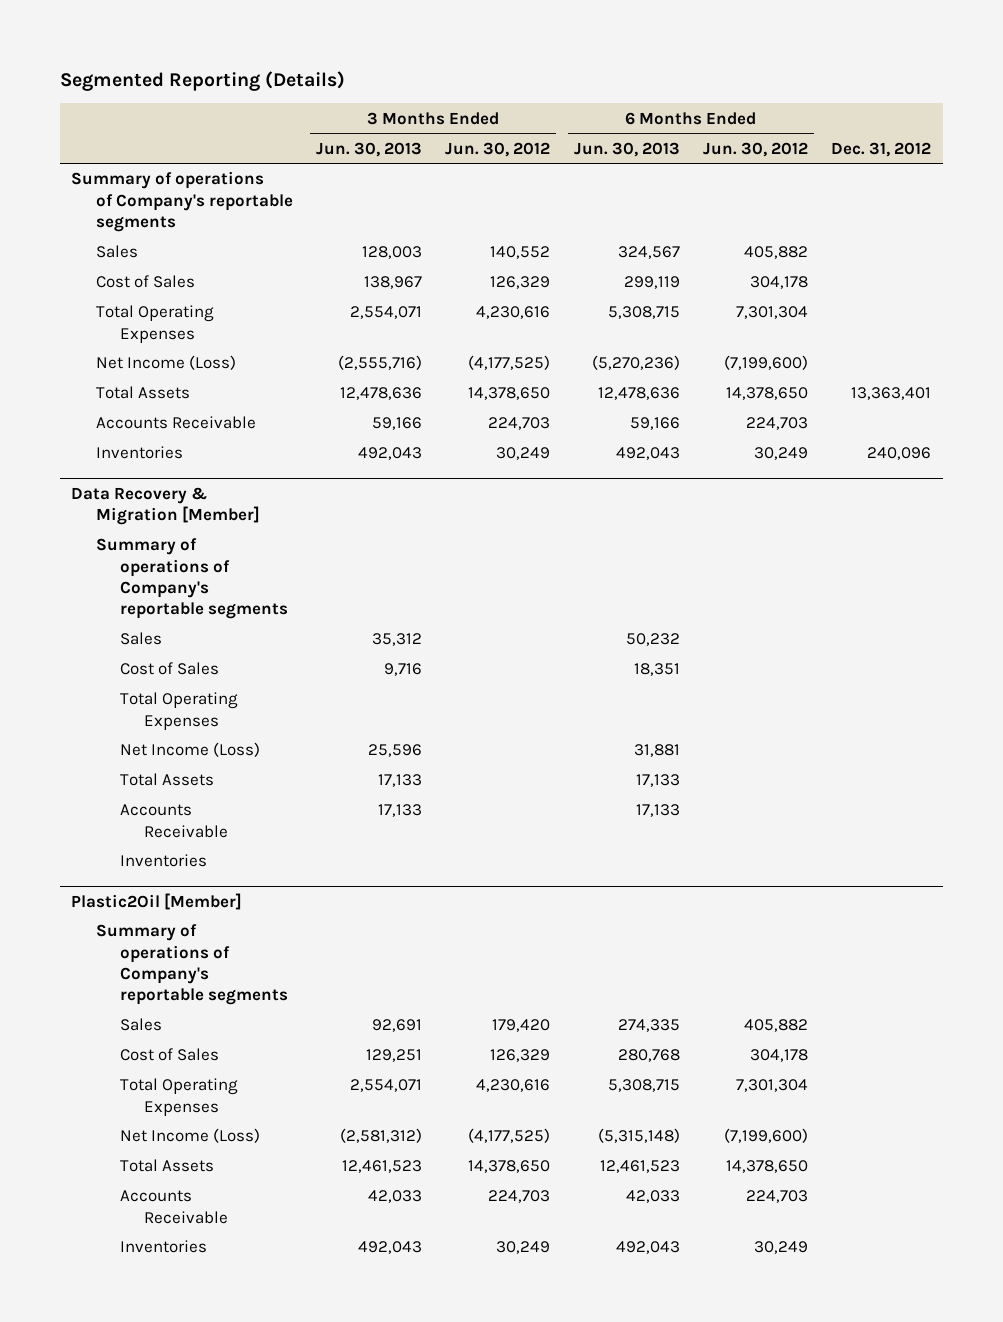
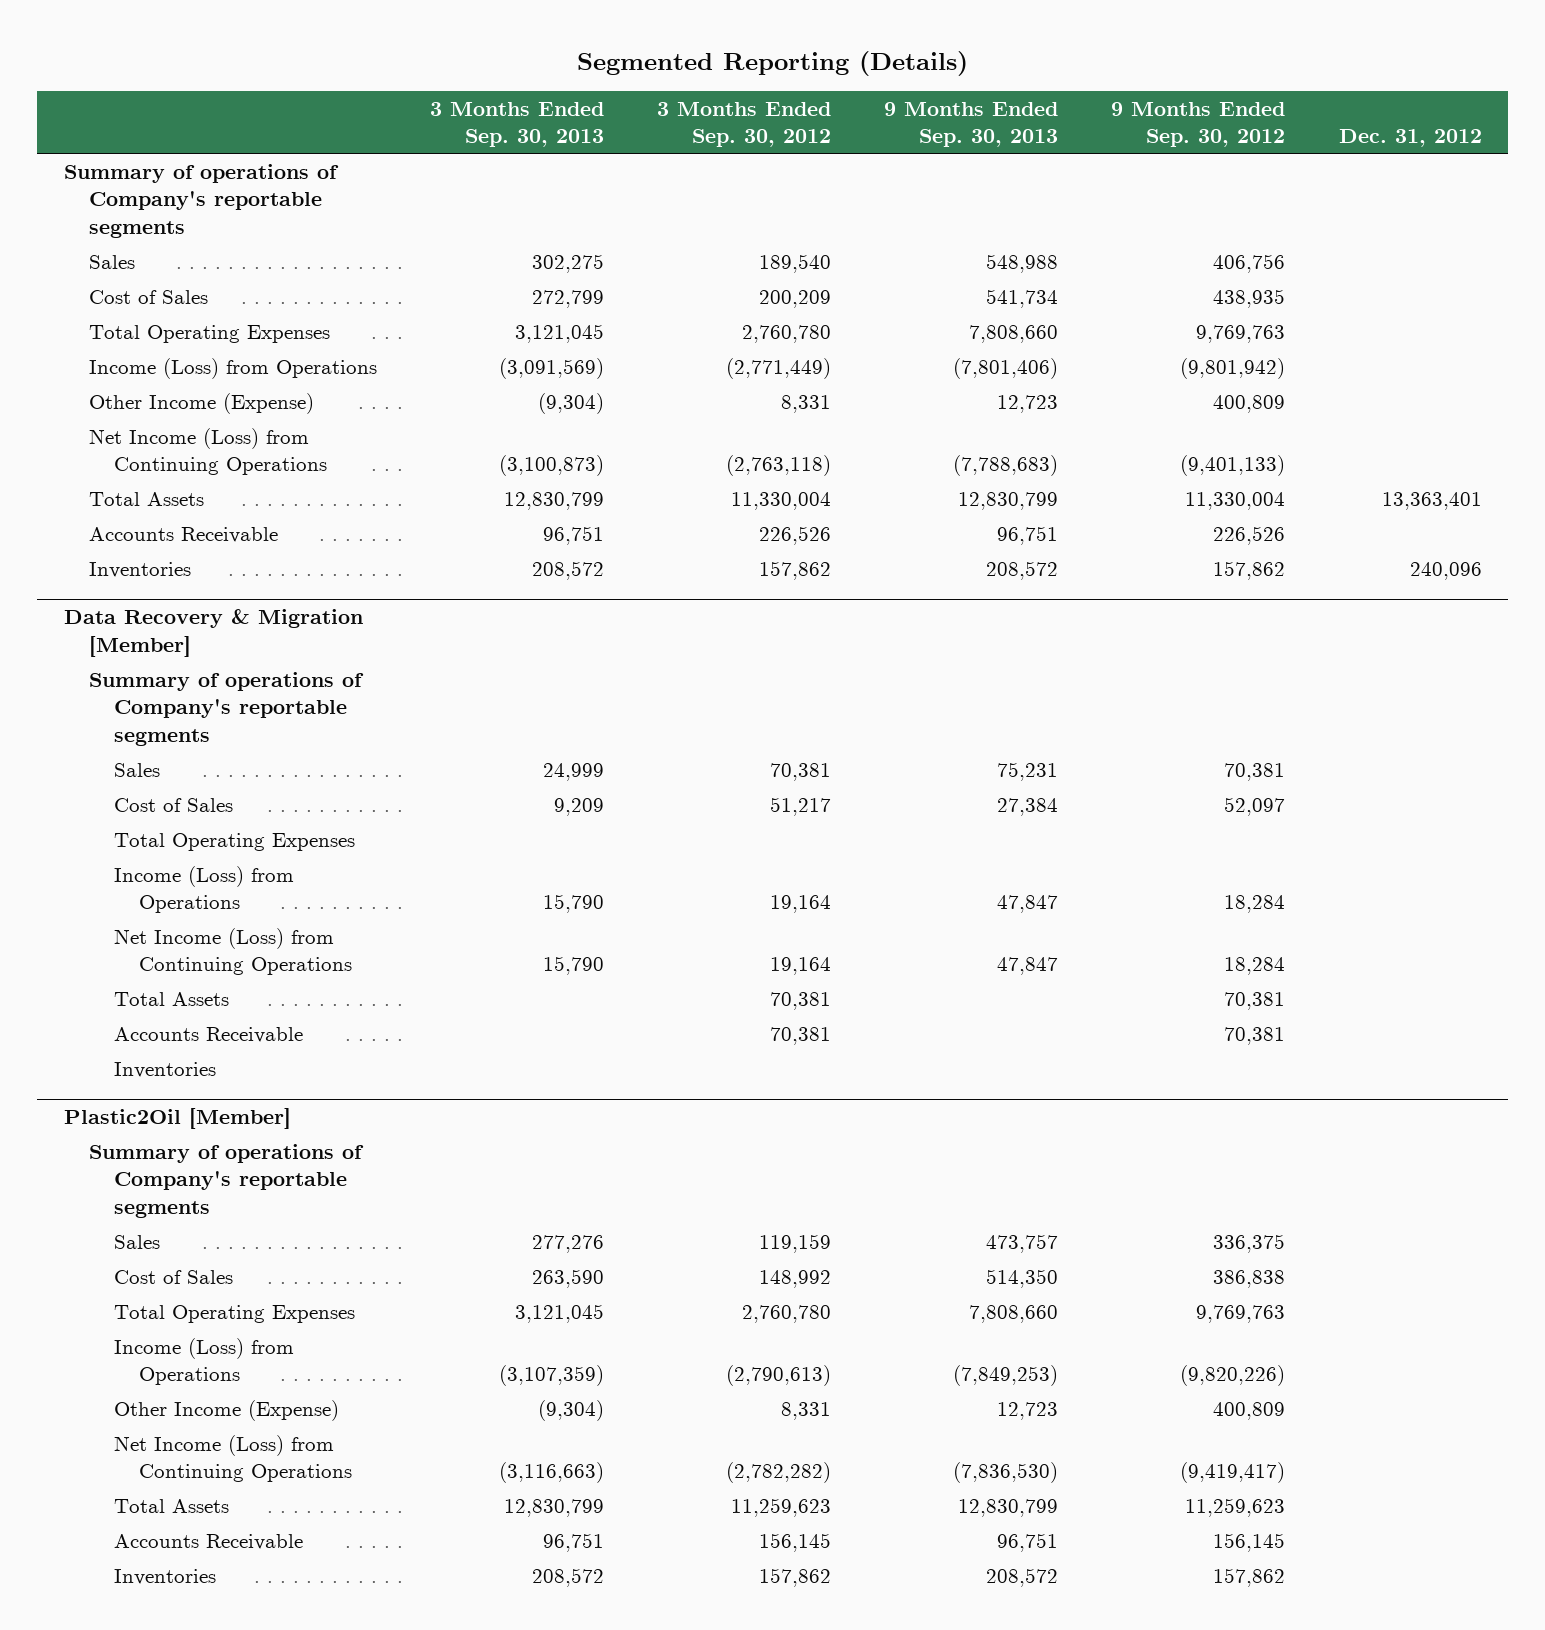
- | 3 Months Ended Jun. 30, 2013 | 3 Months Ended Jun. 30, 2012 | 6 Months Ended Jun. 30, 2013 | 6 Months Ended Jun. 30, 2012 | Dec. 31, 2012
+ | 3 Months Ended Sep. 30, 2013 | 3 Months Ended Sep. 30, 2012 | 9 Months Ended Sep. 30, 2013 | 9 Months Ended Sep. 30, 2012 | Dec. 31, 2012
- Net Income (Loss) | (2,555,716) | (4,177,525) | (5,270,236) | (7,199,600) |
+ Income (Loss) from Operations | (3,091,569) | (2,771,449) | (7,801,406) | (9,801,942) |
+ Other Income (Expense) | (9,304) | 8,331 | 12,723 | 400,809 |
+ Net Income (Loss) from Continuing Operations | (3,100,873) | (2,763,118) | (7,788,683) | (9,401,133) |
@ Data Recovery & Migration [Member]
- Net Income (Loss) | 25,596 | | 31,881 | |
+ Income (Loss) from Operations | 15,790 | 19,164 | 47,847 | 18,284 |
+ Net Income (Loss) from Continuing Operations | 15,790 | 19,164 | 47,847 | 18,284 |
@ Plastic2Oil [Member]
- Net Income (Loss) | (2,581,312) | (4,177,525) | (5,315,148) | (7,199,600) |
+ Income (Loss) from Operations | (3,107,359) | (2,790,613) | (7,849,253) | (9,820,226) |
+ Other Income (Expense) | (9,304) | 8,331 | 12,723 | 400,809 |
+ Net Income (Loss) from Continuing Operations | (3,116,663) | (2,782,282) | (7,836,530) | (9,419,417) |

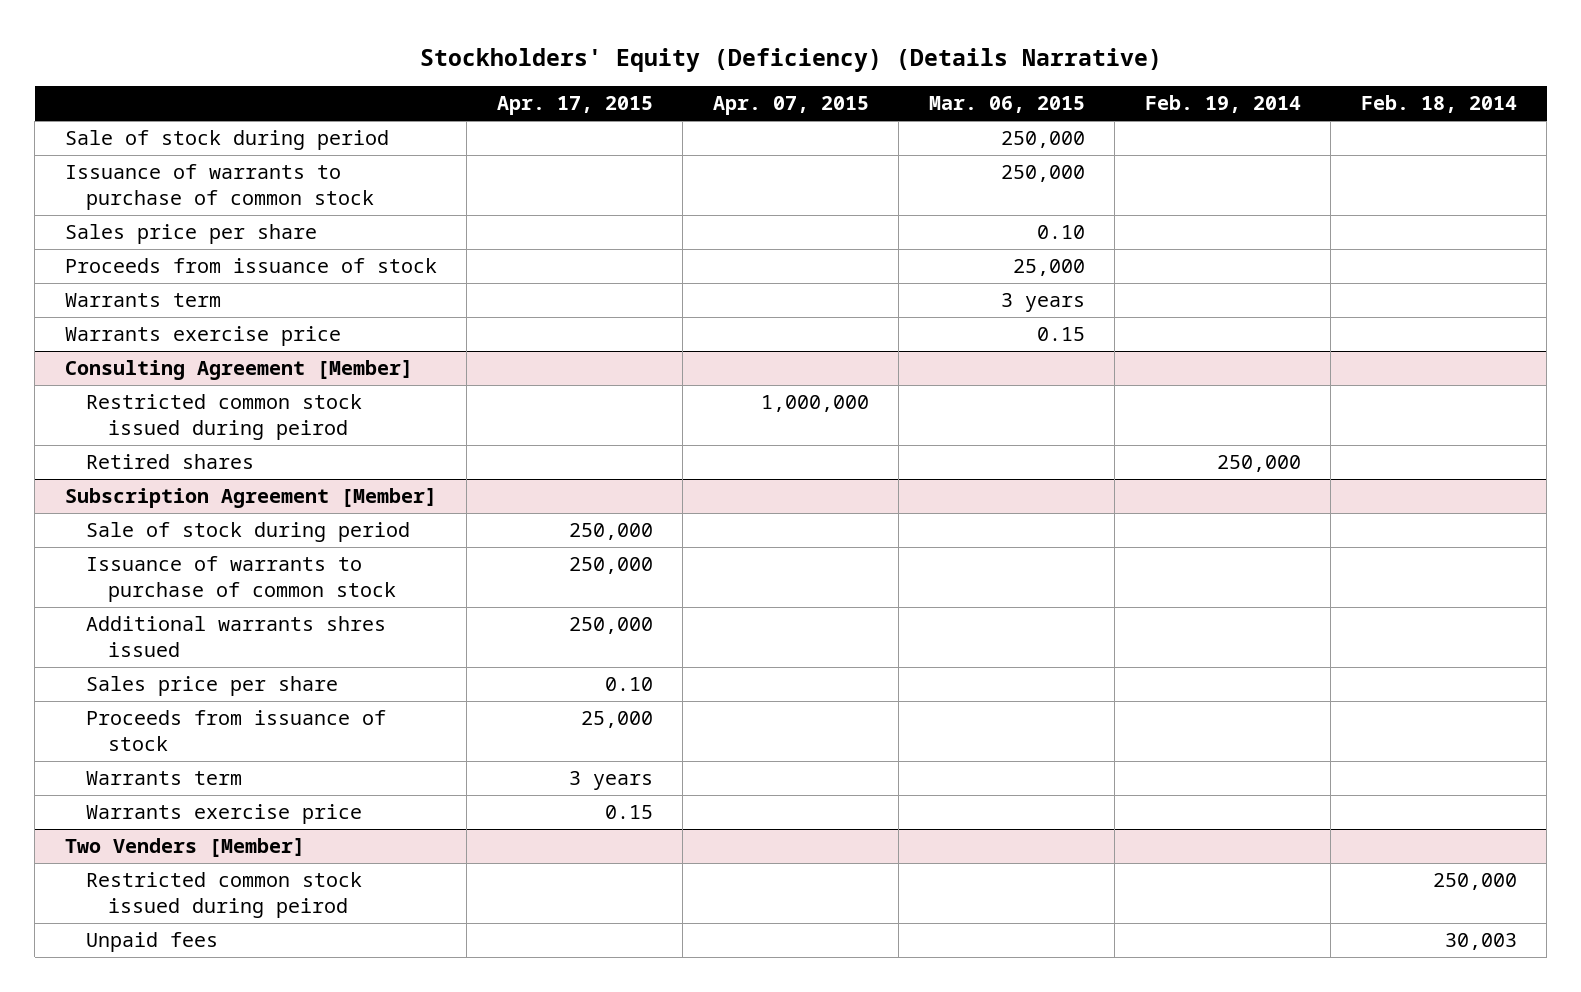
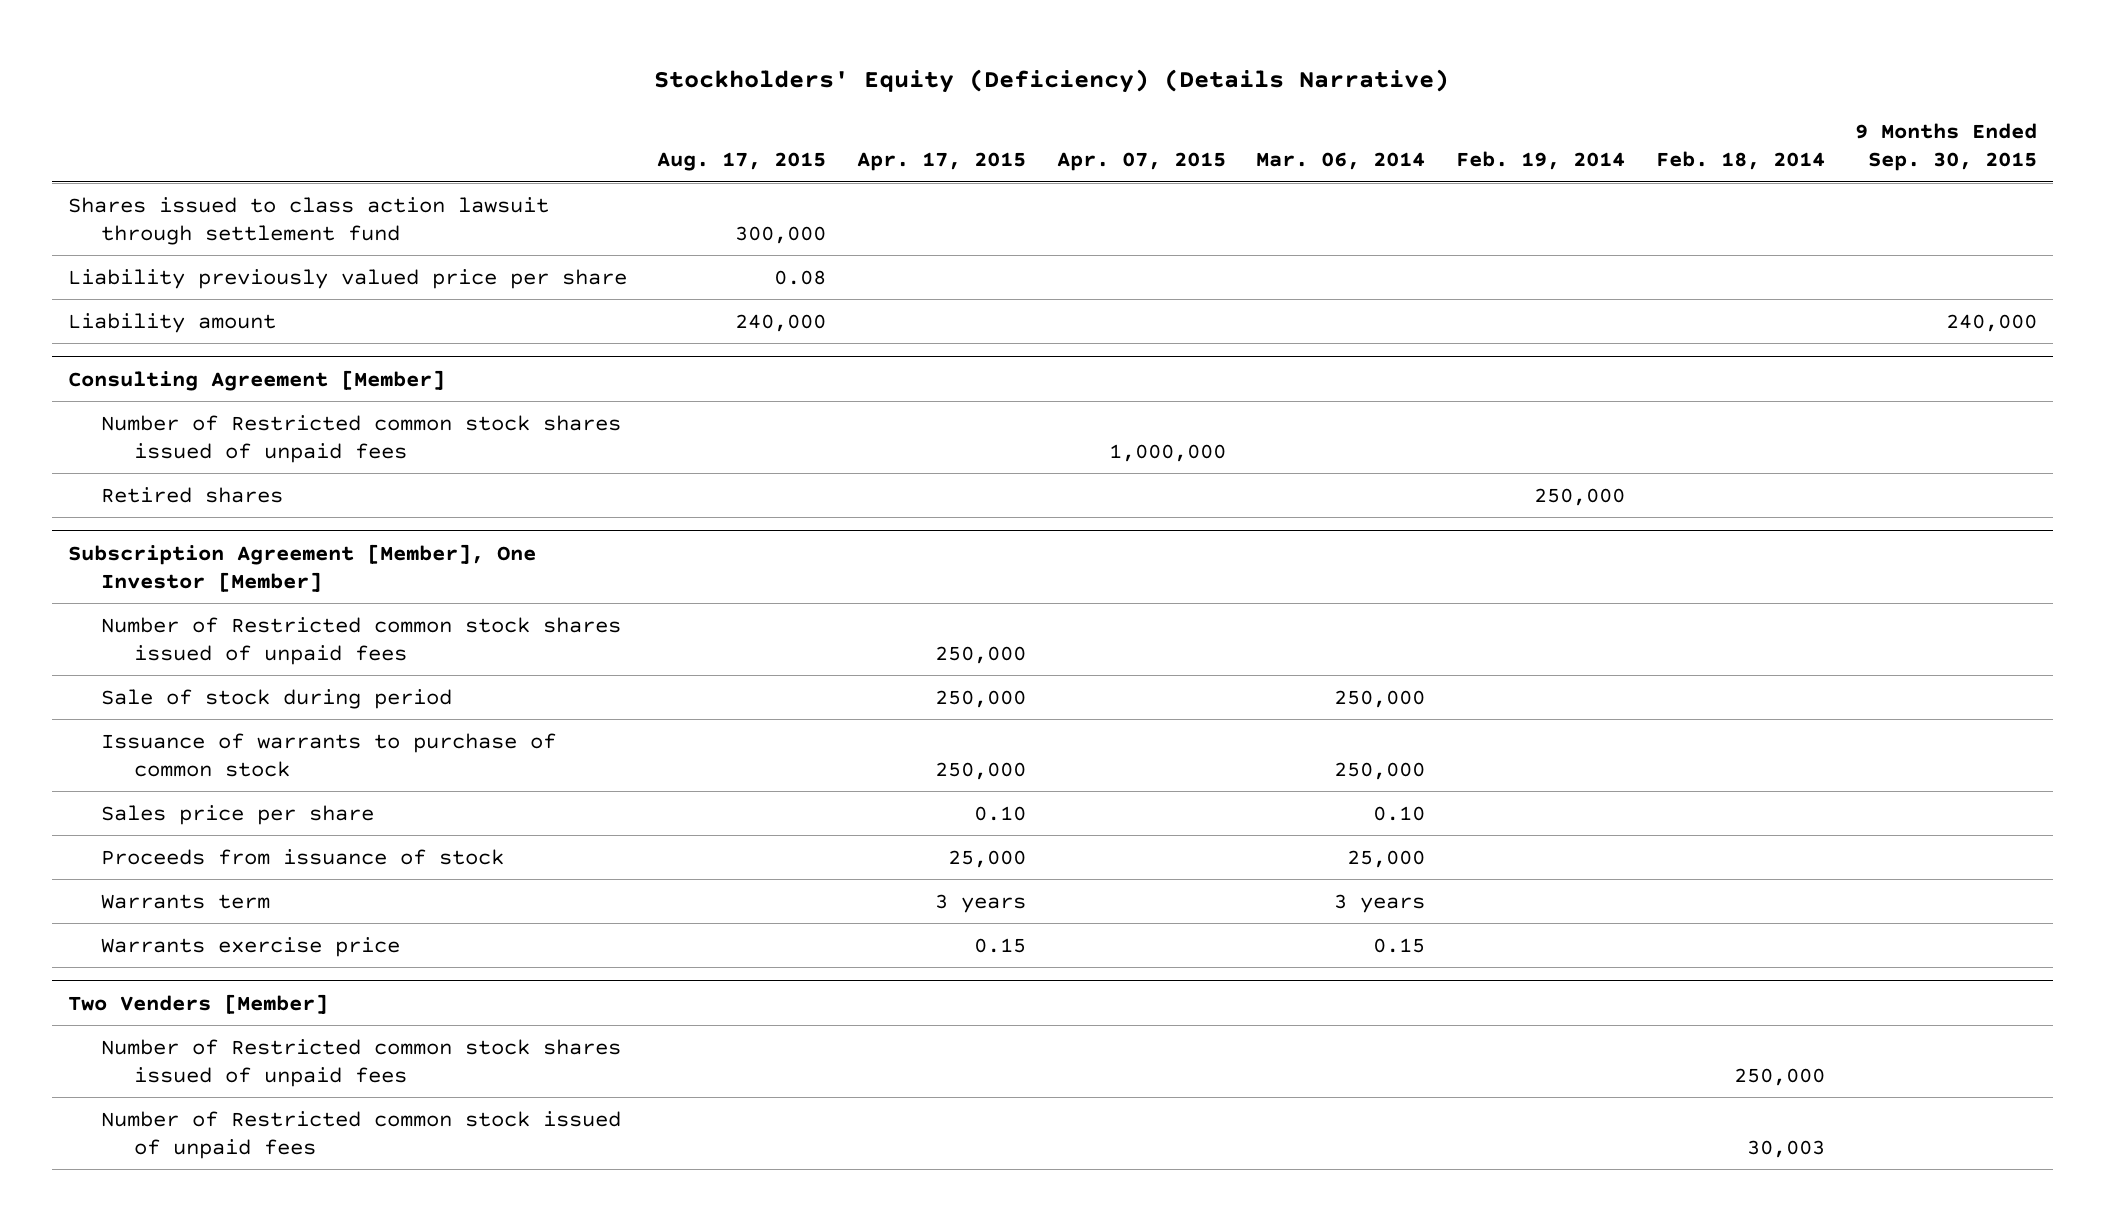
- | Apr. 17, 2015 | Apr. 07, 2015 | Mar. 06, 2015 | Feb. 19, 2014 | Feb. 18, 2014
+ | Aug. 17, 2015 | Apr. 17, 2015 | Apr. 07, 2015 | Mar. 06, 2014 | Feb. 19, 2014 | Feb. 18, 2014 | 9 Months Ended Sep. 30, 2015
- Sale of stock during period | | | 250,000 | |
- Issuance of warrants to purchase of common stock | | | 250,000 | |
- Sales price per share | | | 0.10 | |
- Proceeds from issuance of stock | | | 25,000 | |
- Warrants term | | | 3 years | |
- Warrants exercise price | | | 0.15 | |
+ Shares issued to class action lawsuit through settlement fund | 300,000 | | | | | |
+ Liability previously valued price per share | 0.08 | | | | | |
+ Liability amount | 240,000 | | | | | | 240,000
@ Consulting Agreement [Member]
- Restricted common stock issued during peirod | | 1,000,000 | | |
+ Number of Restricted common stock shares issued of unpaid fees | | | 1,000,000 | | | |
- Subscription Agreement [Member]
+ Subscription Agreement [Member], One Investor [Member]
+ Number of Restricted common stock shares issued of unpaid fees | | 250,000 | | | | |
- Additional warrants shres issued | 250,000 | | | |
@ Two Venders [Member]
- Restricted common stock issued during peirod | | | | | 250,000
- Unpaid fees | | | | | 30,003
+ Number of Restricted common stock shares issued of unpaid fees | | | | | | 250,000 |
+ Number of Restricted common stock issued of unpaid fees | | | | | | 30,003 |

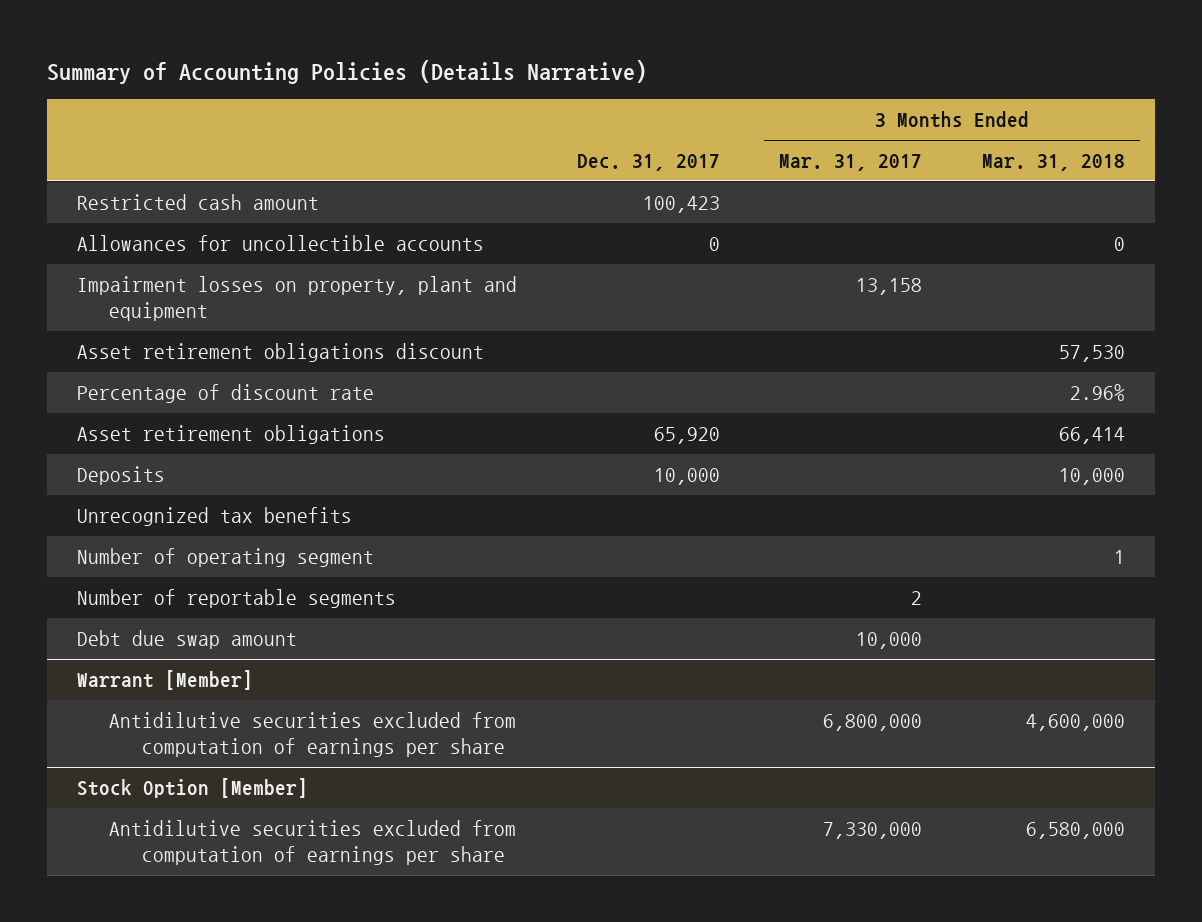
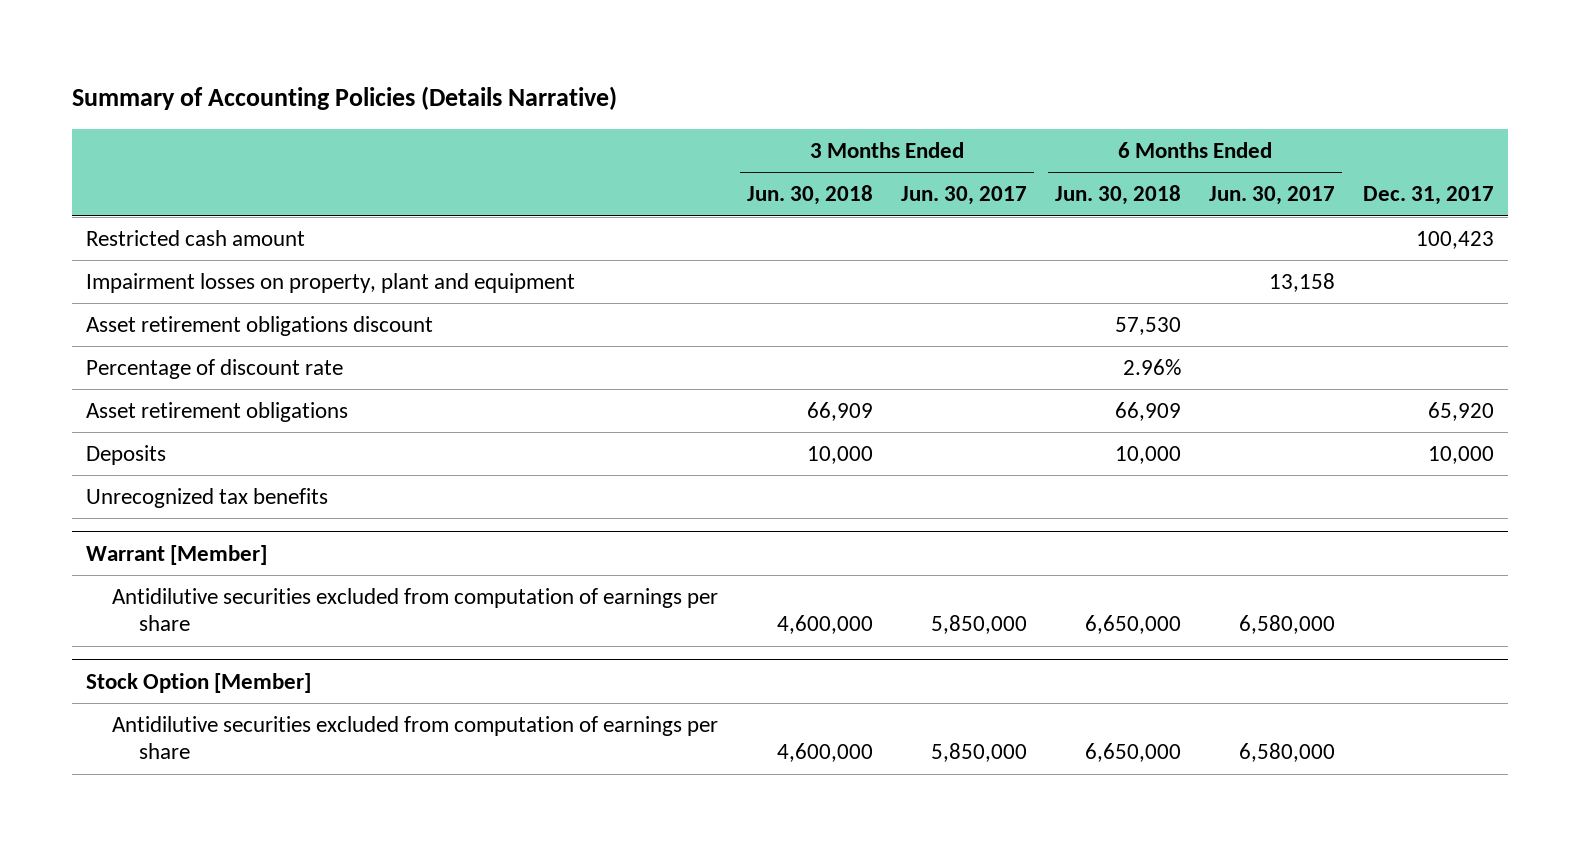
- | Dec. 31, 2017 | 3 Months Ended Mar. 31, 2017 | 3 Months Ended Mar. 31, 2018
+ | 3 Months Ended Jun. 30, 2018 | 3 Months Ended Jun. 30, 2017 | 6 Months Ended Jun. 30, 2018 | 6 Months Ended Jun. 30, 2017 | Dec. 31, 2017
- Allowances for uncollectible accounts | 0 | | 0
- Number of operating segment | | | 1
- Number of reportable segments | | 2 |
- Debt due swap amount | | 10,000 |

